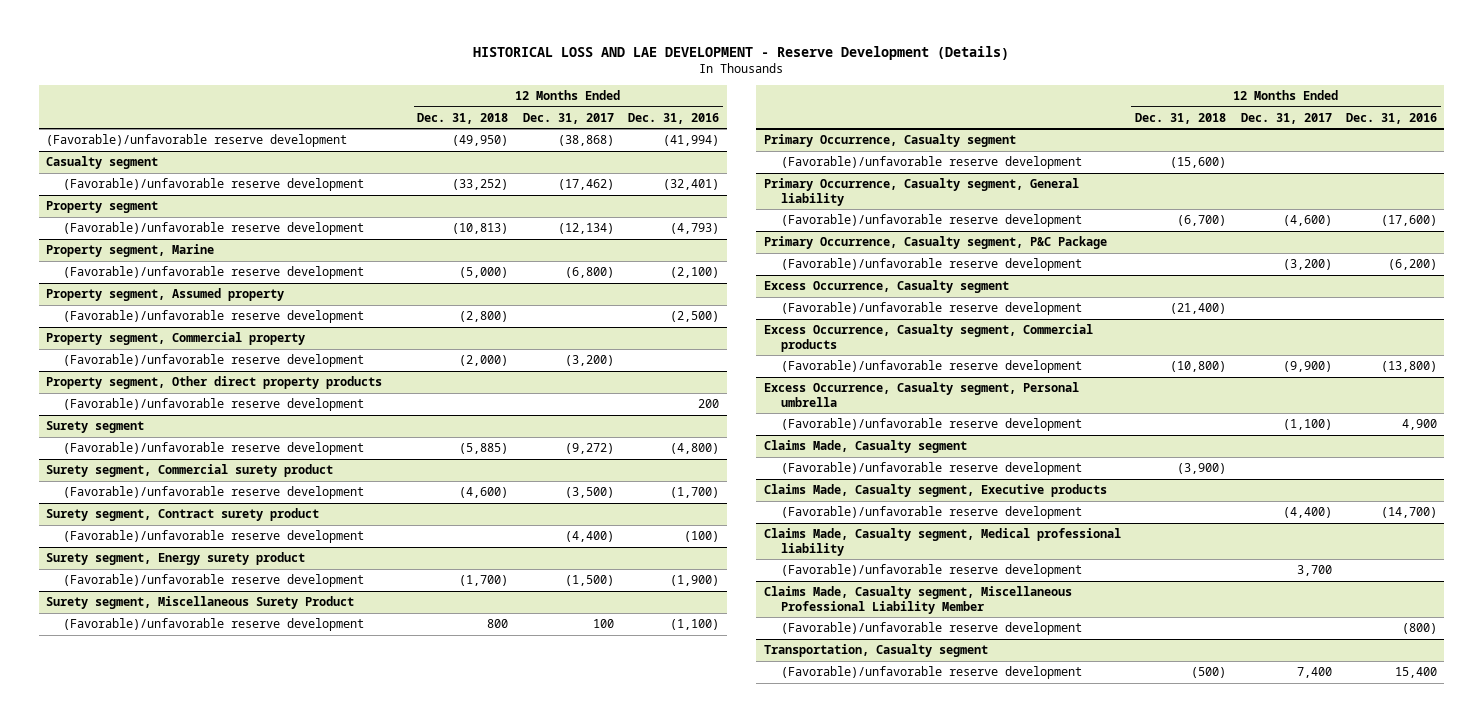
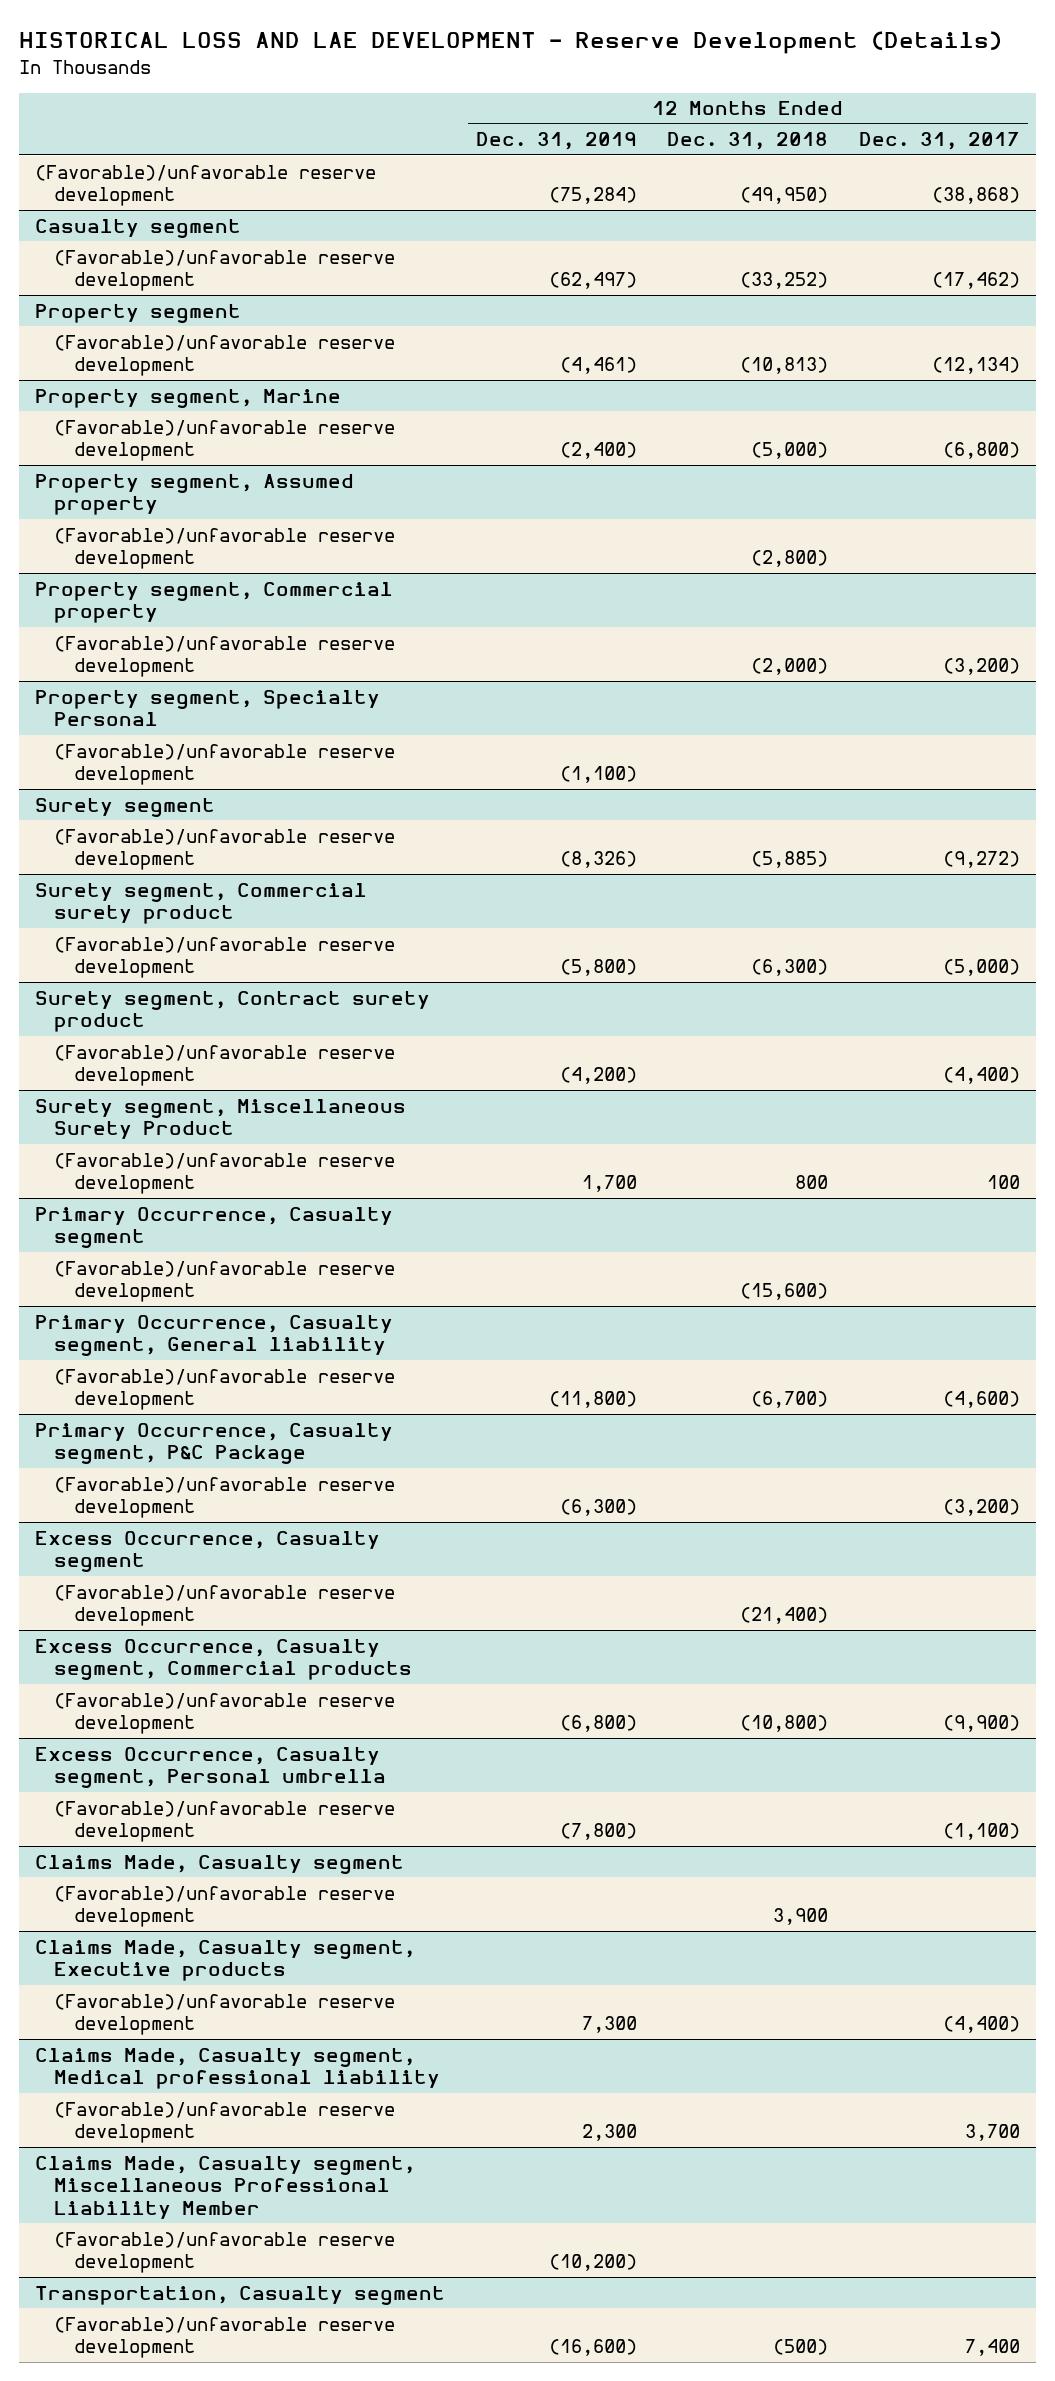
- | 12 Months Ended Dec. 31, 2018 | 12 Months Ended Dec. 31, 2017 | 12 Months Ended Dec. 31, 2016
+ | 12 Months Ended Dec. 31, 2019 | 12 Months Ended Dec. 31, 2018 | 12 Months Ended Dec. 31, 2017
- Property segment, Other direct property products
+ Property segment, Specialty Personal
@ Surety segment, Commercial surety product
- (Favorable)/unfavorable reserve development | (4,600) | (3,500) | (1,700)
+ (Favorable)/unfavorable reserve development | (5,800) | (6,300) | (5,000)
- Surety segment, Energy surety product
- (Favorable)/unfavorable reserve development | (1,700) | (1,500) | (1,900)
@ Claims Made, Casualty segment
- (Favorable)/unfavorable reserve development | (3,900) | |
+ (Favorable)/unfavorable reserve development | | 3,900 |

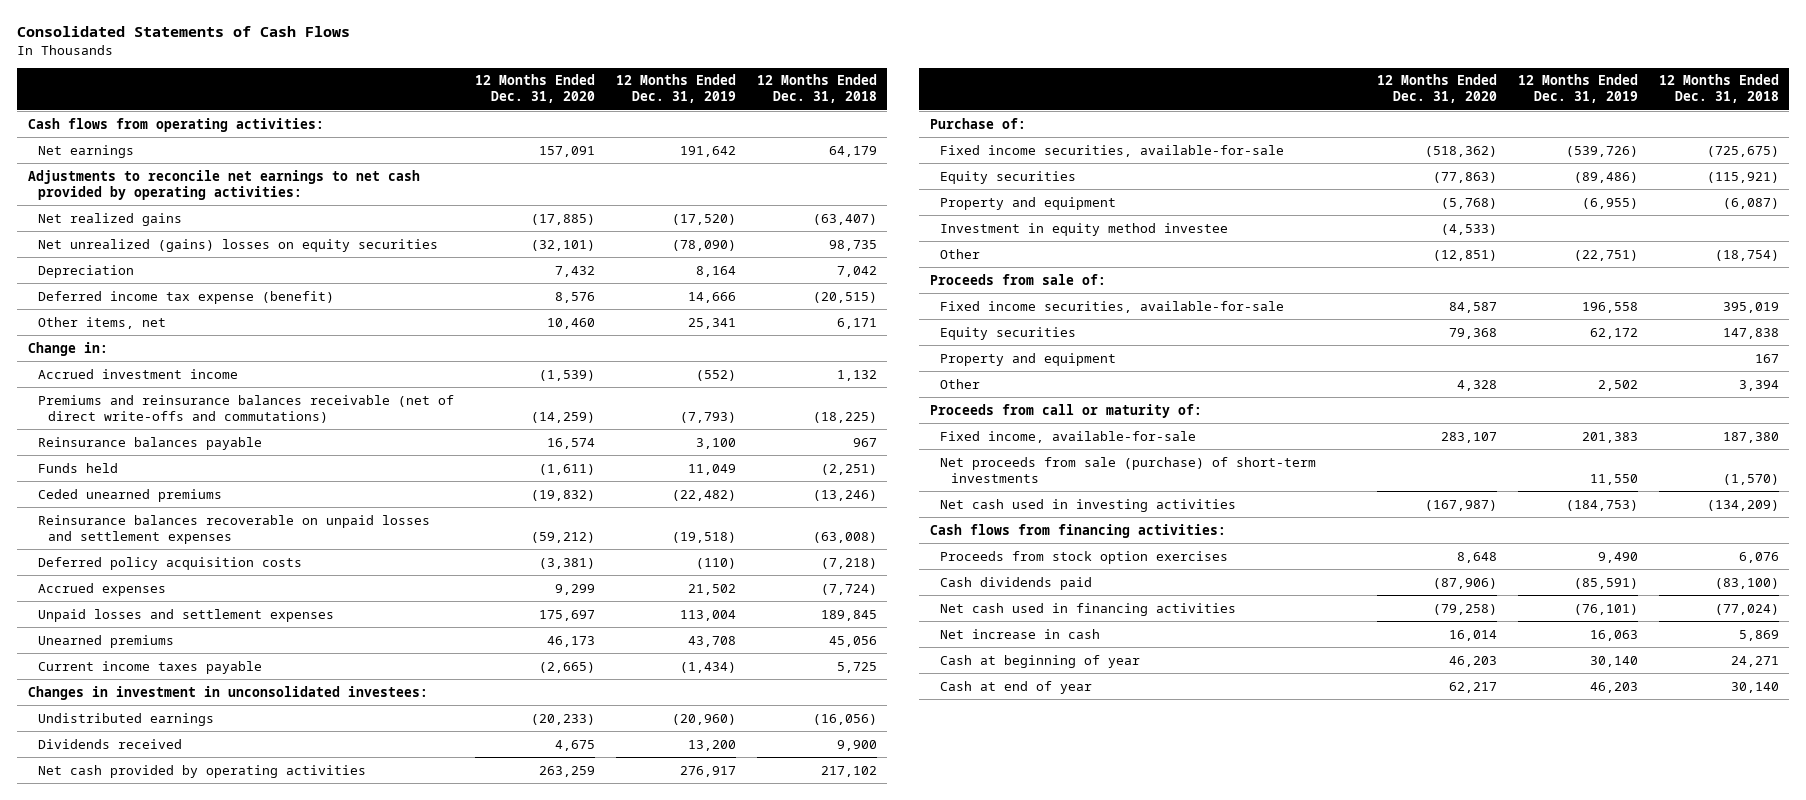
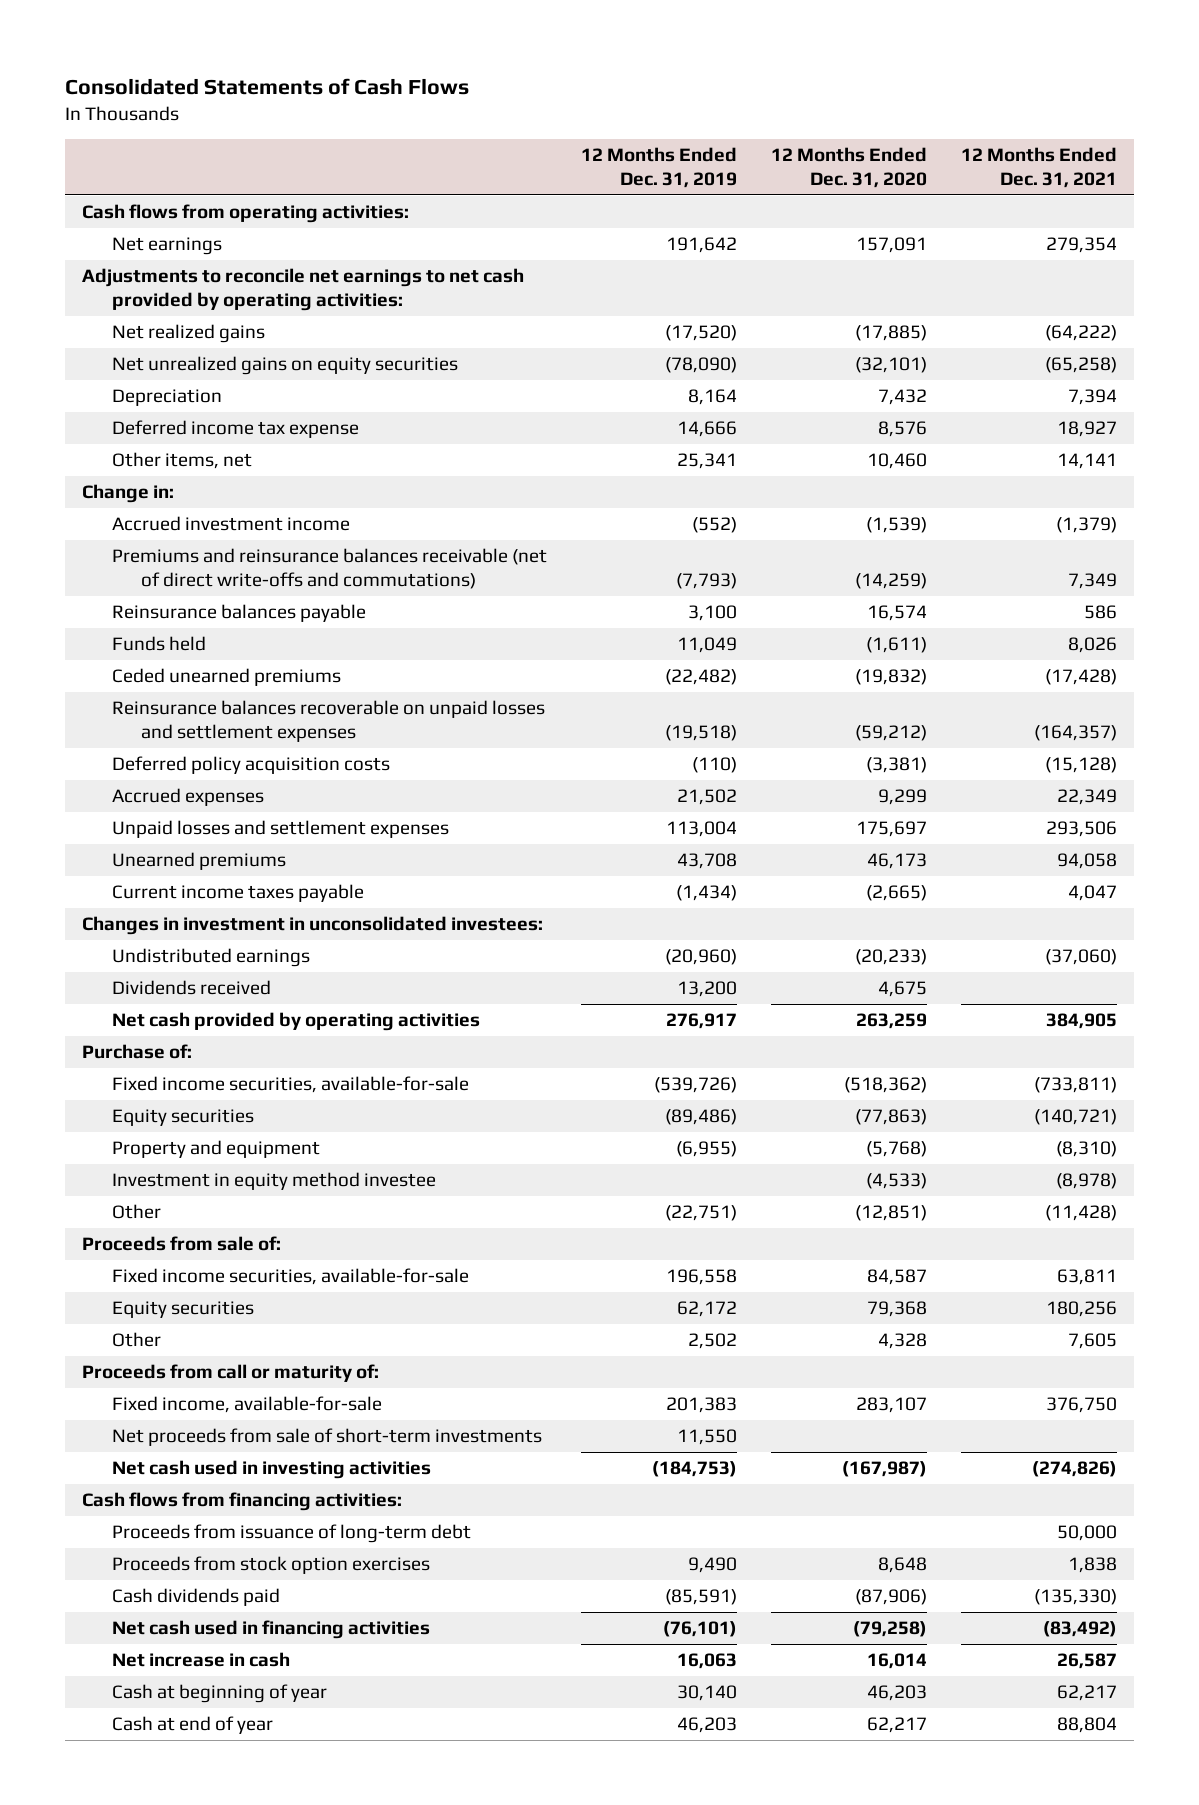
- | 12 Months Ended Dec. 31, 2020 | 12 Months Ended Dec. 31, 2019 | 12 Months Ended Dec. 31, 2018
+ | 12 Months Ended Dec. 31, 2019 | 12 Months Ended Dec. 31, 2020 | 12 Months Ended Dec. 31, 2021
- Net unrealized (gains) losses on equity securities | (32,101) | (78,090) | 98,735
+ Net unrealized gains on equity securities | (78,090) | (32,101) | (65,258)
- Deferred income tax expense (benefit) | 8,576 | 14,666 | (20,515)
+ Deferred income tax expense | 14,666 | 8,576 | 18,927
- Property and equipment | | | 167
- Net proceeds from sale (purchase) of short-term investments | | 11,550 | (1,570)
+ Net proceeds from sale of short-term investments | 11,550 | |
+ Proceeds from issuance of long-term debt | | | 50,000

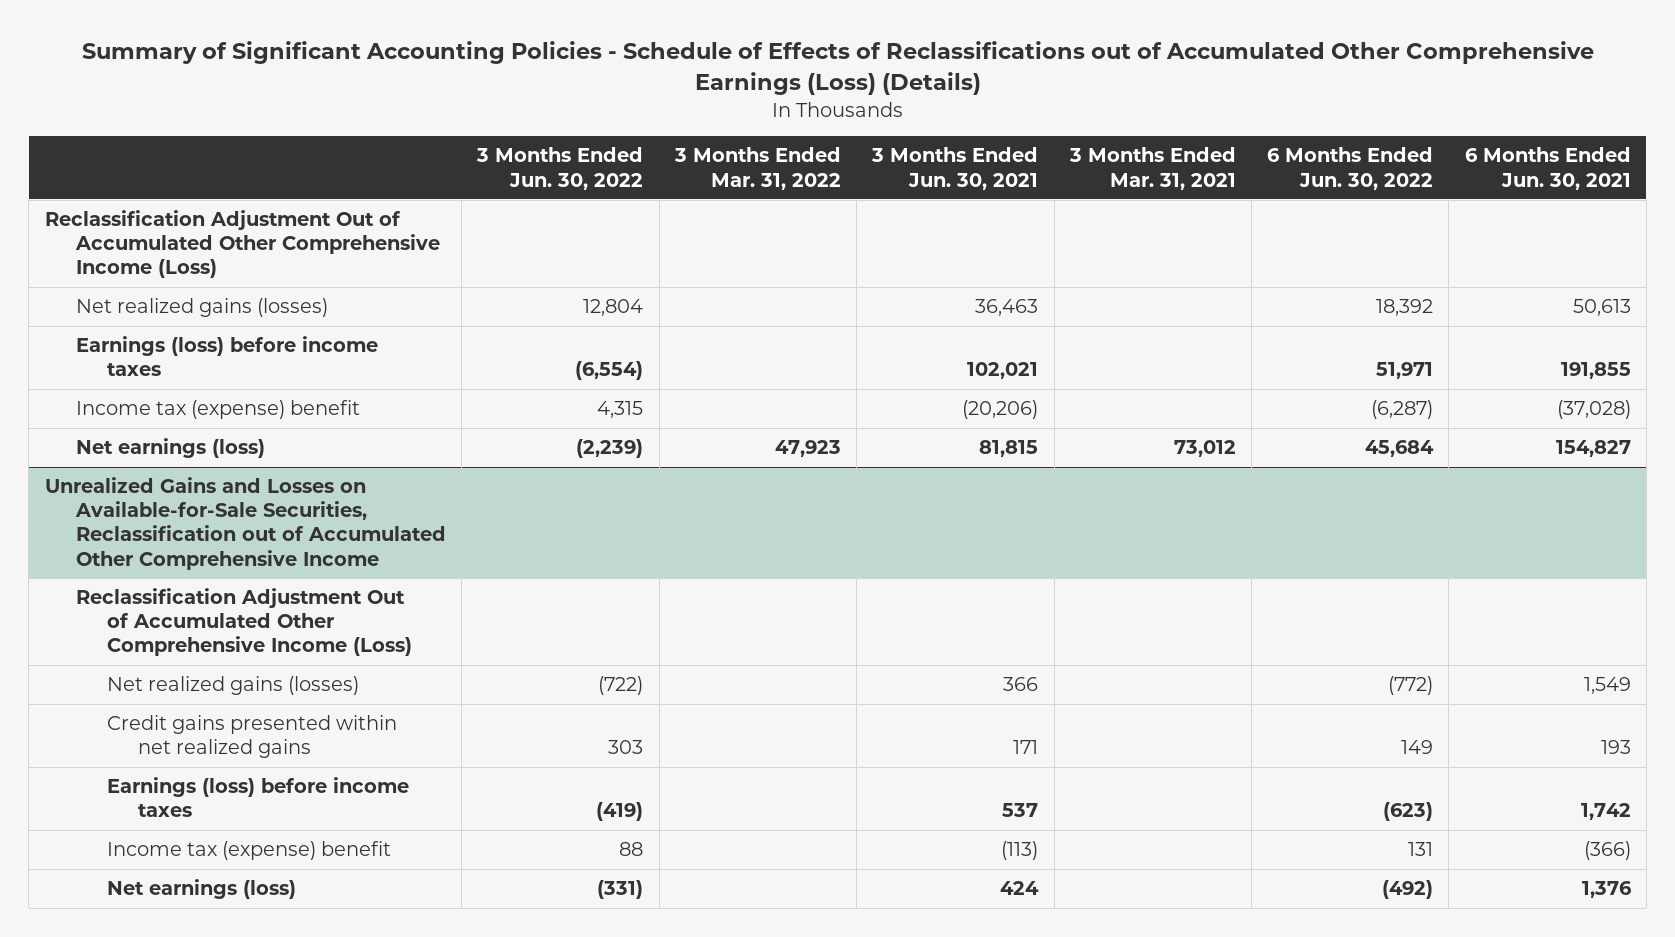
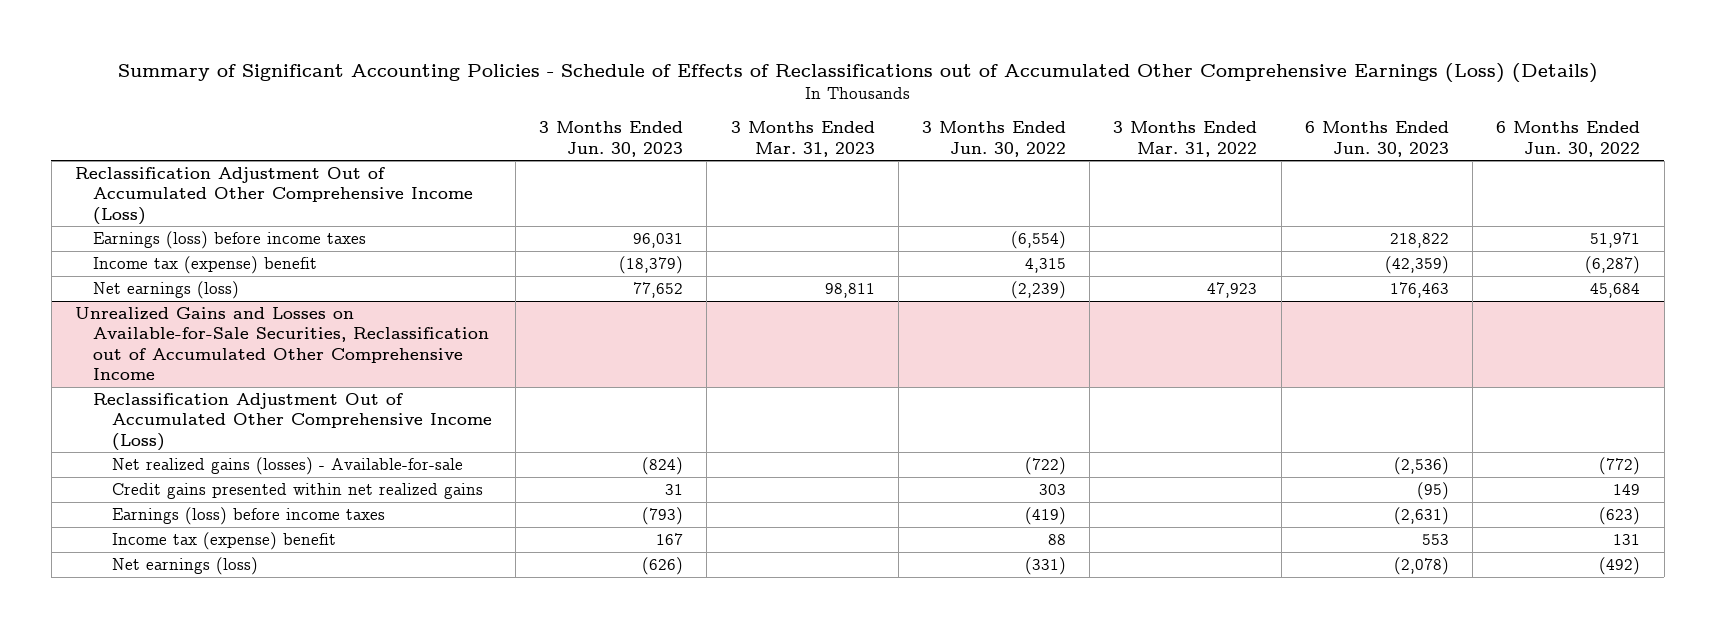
- | 3 Months Ended Jun. 30, 2022 | 3 Months Ended Mar. 31, 2022 | 3 Months Ended Jun. 30, 2021 | 3 Months Ended Mar. 31, 2021 | 6 Months Ended Jun. 30, 2022 | 6 Months Ended Jun. 30, 2021
+ | 3 Months Ended Jun. 30, 2023 | 3 Months Ended Mar. 31, 2023 | 3 Months Ended Jun. 30, 2022 | 3 Months Ended Mar. 31, 2022 | 6 Months Ended Jun. 30, 2023 | 6 Months Ended Jun. 30, 2022
- Net realized gains (losses) | 12,804 | | 36,463 | | 18,392 | 50,613
@ Unrealized Gains and Losses on Available-for-Sale Securities, Reclassification out of Accumulated Other Comprehensive Income
- Net realized gains (losses) | (722) | | 366 | | (772) | 1,549
+ Net realized gains (losses) - Available-for-sale | (824) | | (722) | | (2,536) | (772)

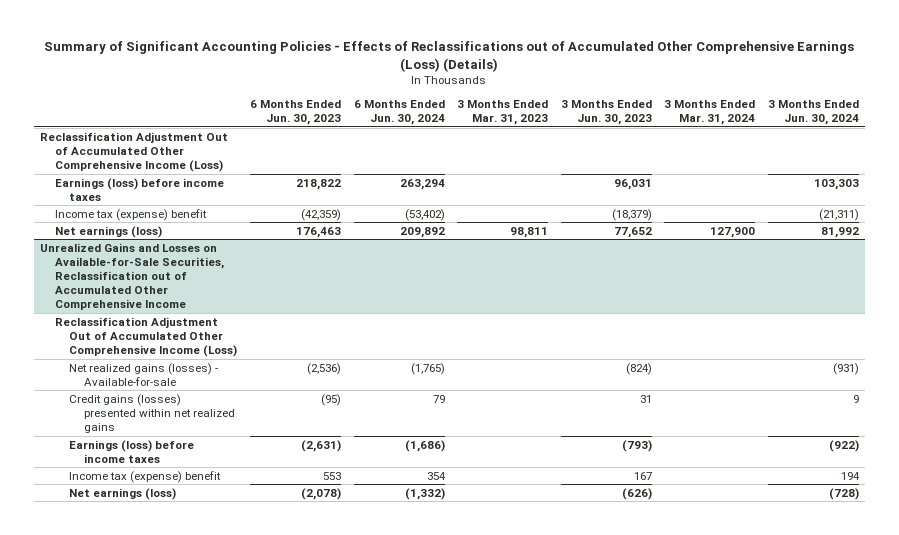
- Summary of Significant Accounting Policies - Schedule of Effects of Reclassifications out of Accumulated Other Comprehensive Earnings (Loss) (Details)
+ Summary of Significant Accounting Policies - Effects of Reclassifications out of Accumulated Other Comprehensive Earnings (Loss) (Details)
- | 3 Months Ended Jun. 30, 2023 | 3 Months Ended Mar. 31, 2023 | 3 Months Ended Jun. 30, 2022 | 3 Months Ended Mar. 31, 2022 | 6 Months Ended Jun. 30, 2023 | 6 Months Ended Jun. 30, 2022
+ | 6 Months Ended Jun. 30, 2023 | 6 Months Ended Jun. 30, 2024 | 3 Months Ended Mar. 31, 2023 | 3 Months Ended Jun. 30, 2023 | 3 Months Ended Mar. 31, 2024 | 3 Months Ended Jun. 30, 2024
@ Unrealized Gains and Losses on Available-for-Sale Securities, Reclassification out of Accumulated Other Comprehensive Income
- Credit gains presented within net realized gains | 31 | | 303 | | (95) | 149
+ Credit gains (losses) presented within net realized gains | (95) | 79 | | 31 | | 9

